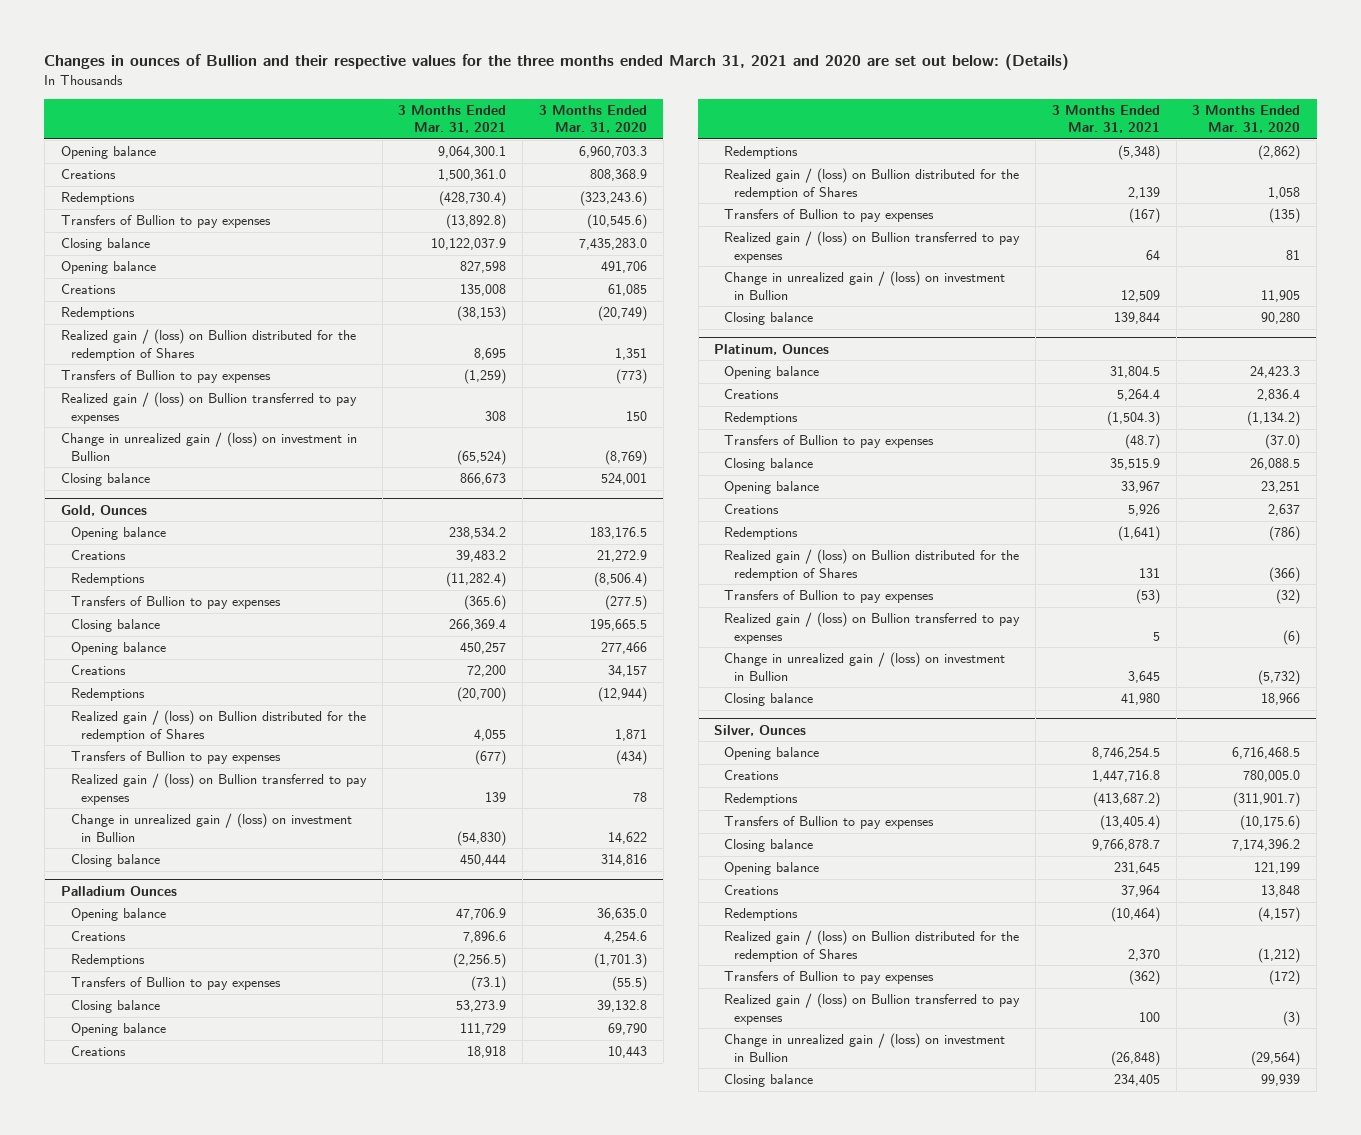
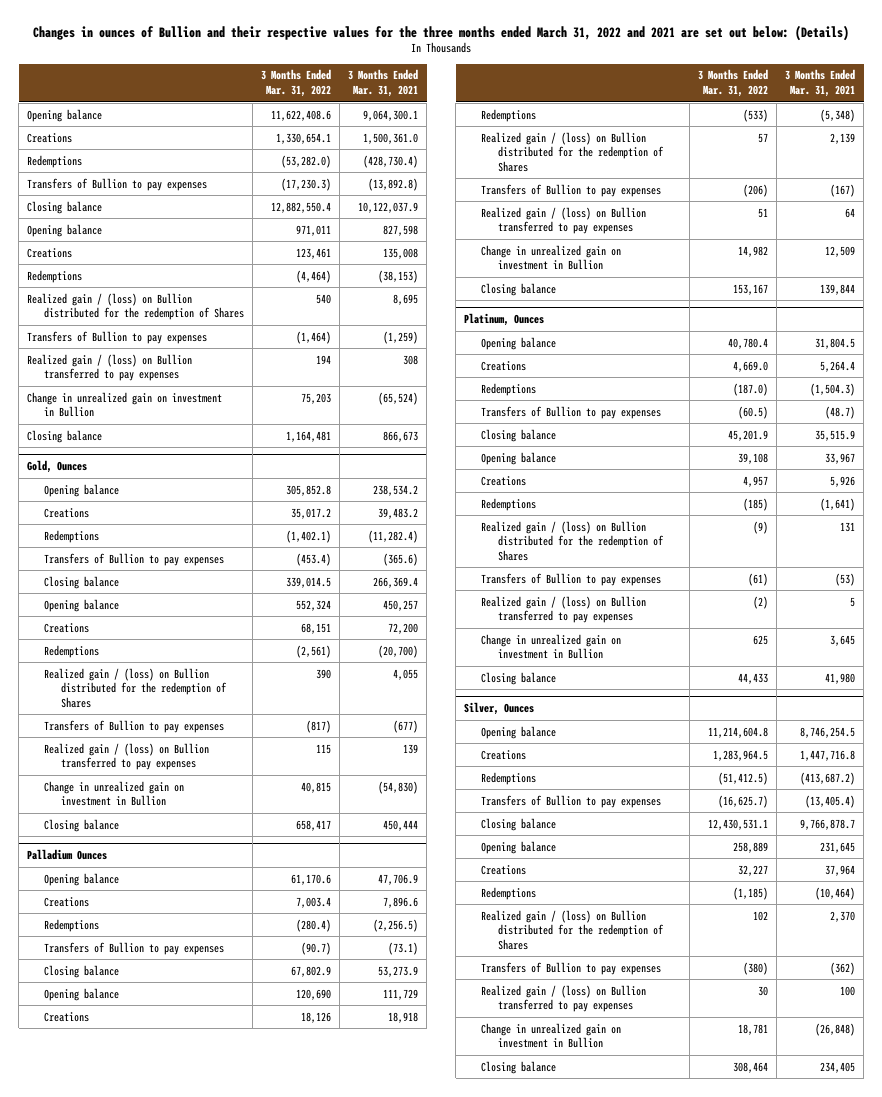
- Changes in ounces of Bullion and their respective values for the three months ended March 31, 2021 and 2020 are set out below: (Details)
+ Changes in ounces of Bullion and their respective values for the three months ended March 31, 2022 and 2021 are set out below: (Details)
- | 3 Months Ended Mar. 31, 2021 | 3 Months Ended Mar. 31, 2020
+ | 3 Months Ended Mar. 31, 2022 | 3 Months Ended Mar. 31, 2021
- Change in unrealized gain / (loss) on investment in Bullion | (65,524) | (8,769)
+ Change in unrealized gain on investment in Bullion | 75,203 | (65,524)
@ Gold, Ounces
- Change in unrealized gain / (loss) on investment in Bullion | (54,830) | 14,622
+ Change in unrealized gain on investment in Bullion | 40,815 | (54,830)
@ Palladium Ounces
- Change in unrealized gain / (loss) on investment in Bullion | 12,509 | 11,905
+ Change in unrealized gain on investment in Bullion | 14,982 | 12,509
@ Platinum, Ounces
- Change in unrealized gain / (loss) on investment in Bullion | 3,645 | (5,732)
+ Change in unrealized gain on investment in Bullion | 625 | 3,645
@ Silver, Ounces
- Change in unrealized gain / (loss) on investment in Bullion | (26,848) | (29,564)
+ Change in unrealized gain on investment in Bullion | 18,781 | (26,848)

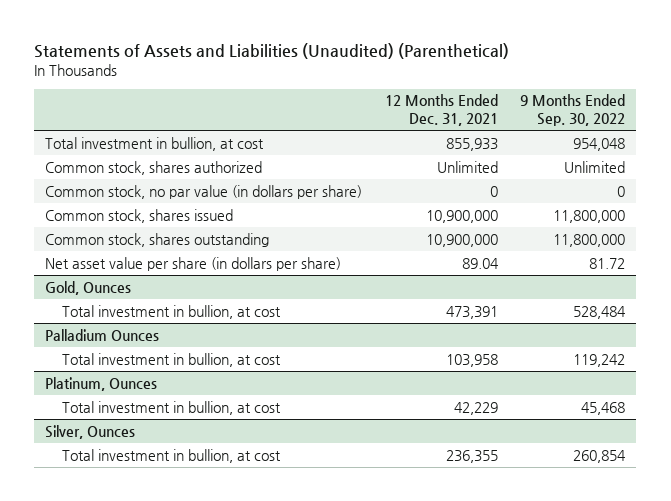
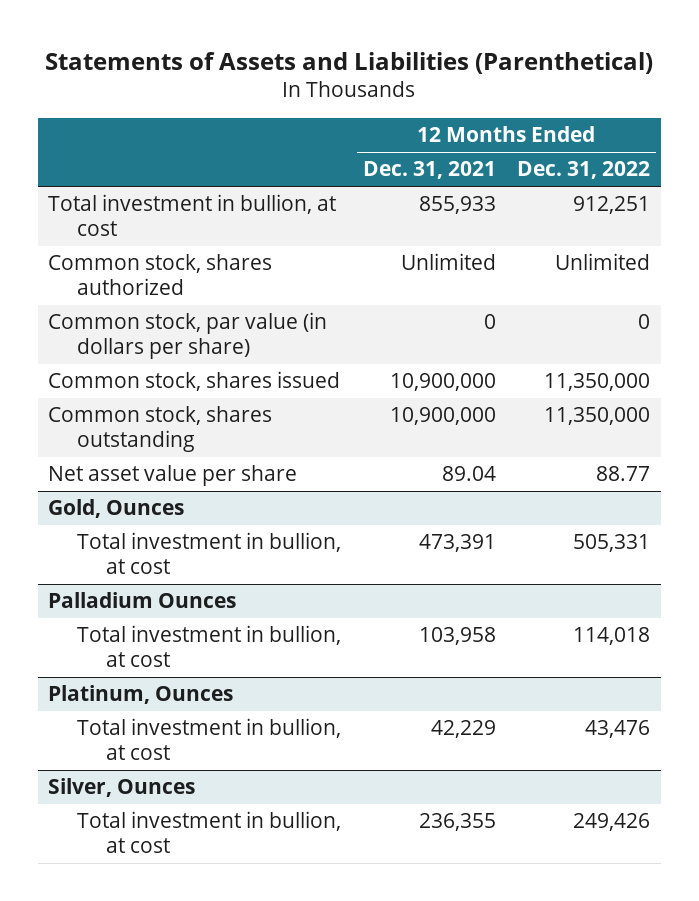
- Statements of Assets and Liabilities (Unaudited) (Parenthetical)
+ Statements of Assets and Liabilities (Parenthetical)
- | 12 Months Ended Dec. 31, 2021 | 9 Months Ended Sep. 30, 2022
+ | 12 Months Ended Dec. 31, 2021 | 12 Months Ended Dec. 31, 2022
- Common stock, no par value (in dollars per share) | 0 | 0
+ Common stock, par value (in dollars per share) | 0 | 0
- Net asset value per share (in dollars per share) | 89.04 | 81.72
+ Net asset value per share | 89.04 | 88.77

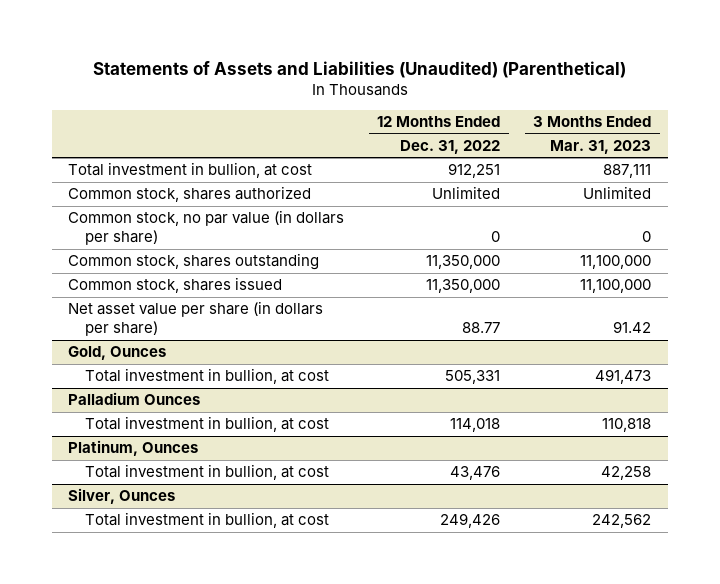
- Statements of Assets and Liabilities (Parenthetical)
+ Statements of Assets and Liabilities (Unaudited) (Parenthetical)
- | 12 Months Ended Dec. 31, 2021 | 12 Months Ended Dec. 31, 2022
+ | 12 Months Ended Dec. 31, 2022 | 3 Months Ended Mar. 31, 2023
- Common stock, par value (in dollars per share) | 0 | 0
+ Common stock, no par value (in dollars per share) | 0 | 0
- Net asset value per share | 89.04 | 88.77
moved down: Common stock, shares issued | 11,350,000 | 11,100,000
+ Net asset value per share (in dollars per share) | 88.77 | 91.42

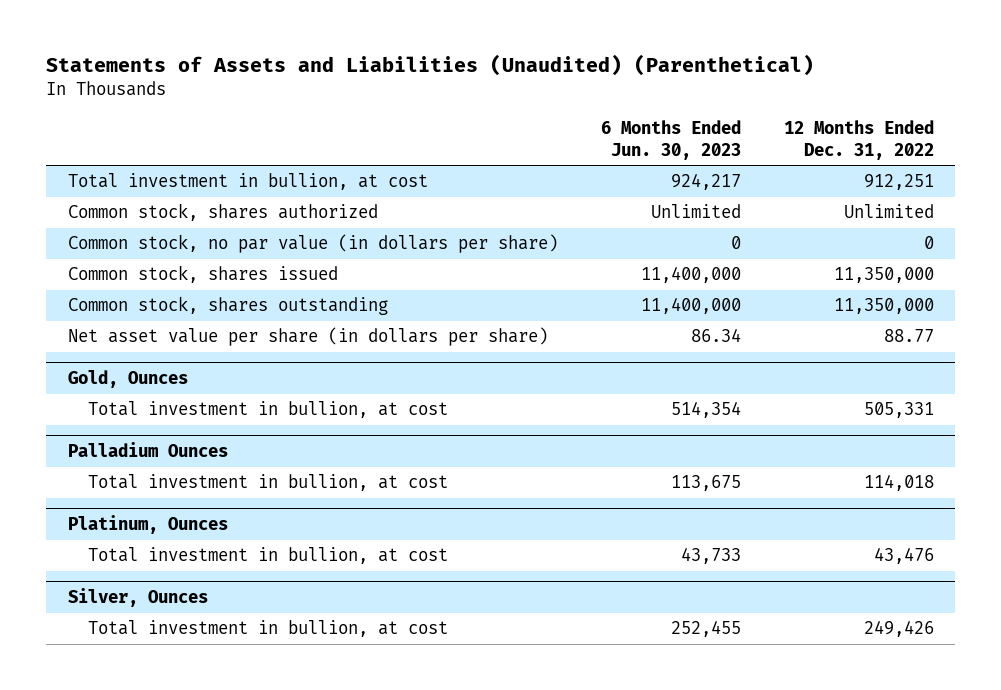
- | 12 Months Ended Dec. 31, 2022 | 3 Months Ended Mar. 31, 2023
+ | 6 Months Ended Jun. 30, 2023 | 12 Months Ended Dec. 31, 2022
moved down: Common stock, shares outstanding | 11,400,000 | 11,350,000

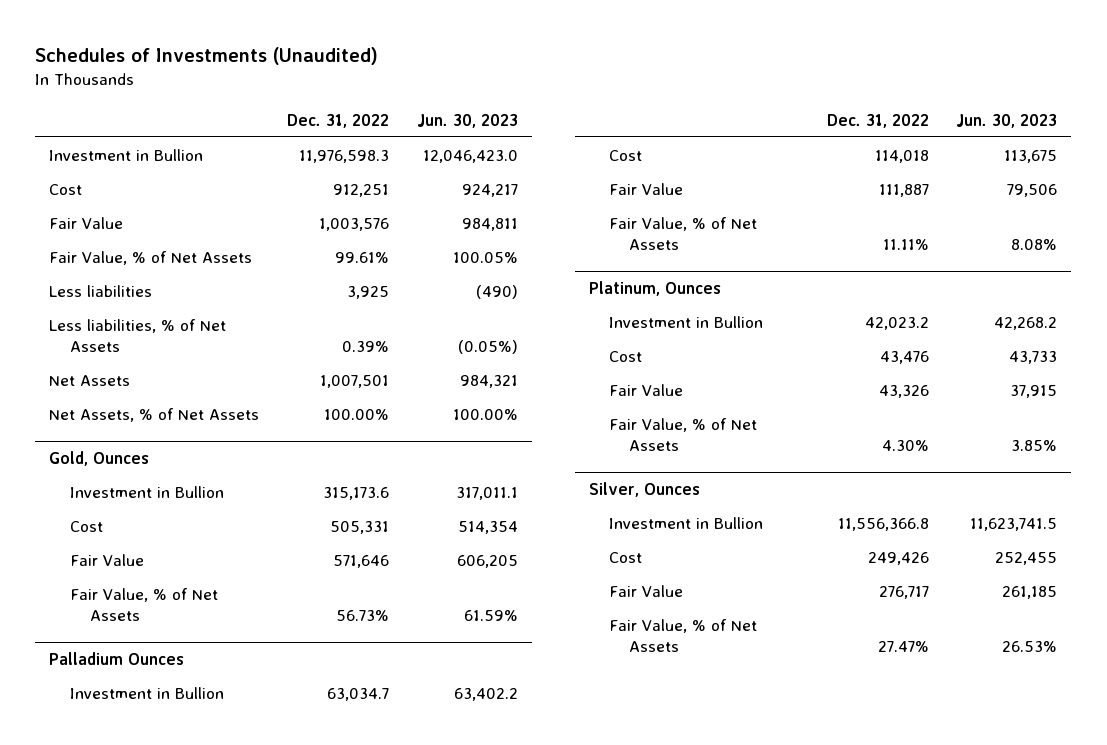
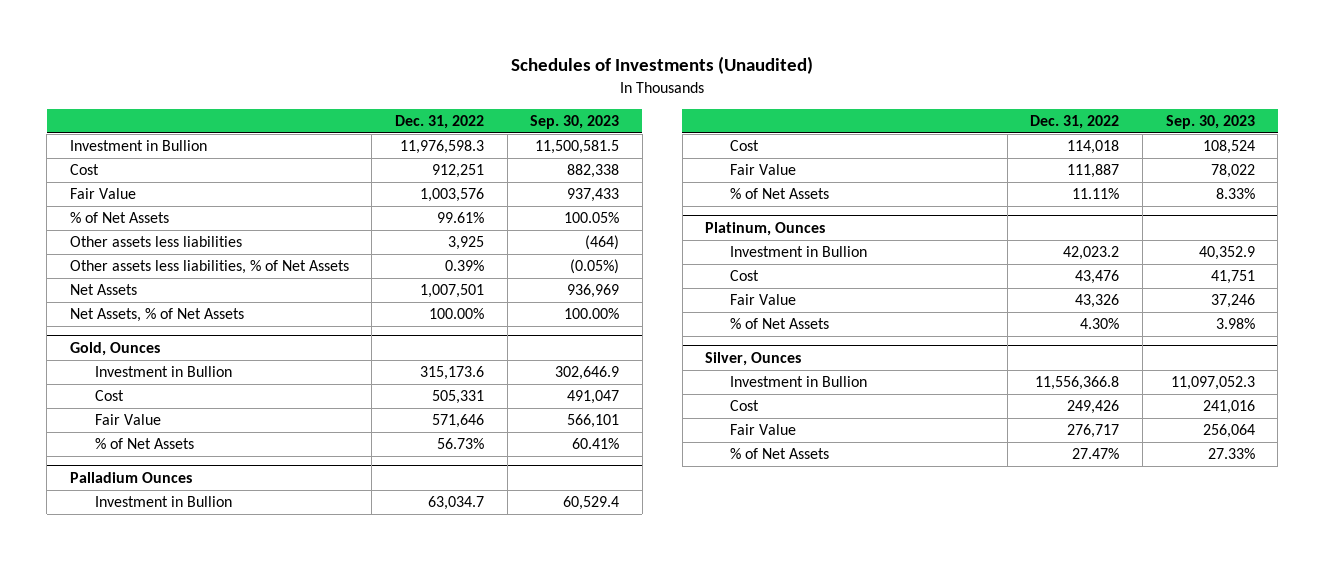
- | Dec. 31, 2022 | Jun. 30, 2023
+ | Dec. 31, 2022 | Sep. 30, 2023
- Fair Value, % of Net Assets | 99.61% | 100.05%
- Less liabilities | 3,925 | (490)
- Less liabilities, % of Net Assets | 0.39% | (0.05%)
+ % of Net Assets | 99.61% | 100.05%
+ Other assets less liabilities | 3,925 | (464)
+ Other assets less liabilities, % of Net Assets | 0.39% | (0.05%)
@ Gold, Ounces
- Fair Value, % of Net Assets | 56.73% | 61.59%
+ % of Net Assets | 56.73% | 60.41%
@ Palladium Ounces
- Fair Value, % of Net Assets | 11.11% | 8.08%
+ % of Net Assets | 11.11% | 8.33%
@ Platinum, Ounces
- Fair Value, % of Net Assets | 4.30% | 3.85%
+ % of Net Assets | 4.30% | 3.98%
@ Silver, Ounces
- Fair Value, % of Net Assets | 27.47% | 26.53%
+ % of Net Assets | 27.47% | 27.33%

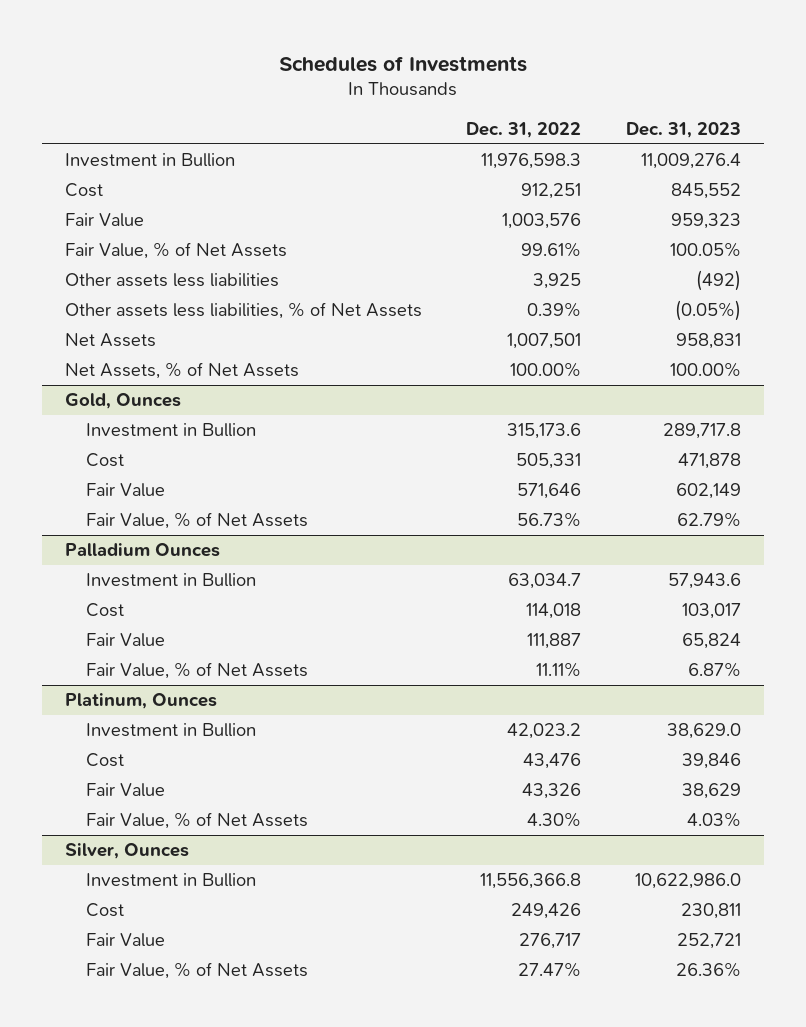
- Schedules of Investments (Unaudited)
+ Schedules of Investments
- | Dec. 31, 2022 | Sep. 30, 2023
+ | Dec. 31, 2022 | Dec. 31, 2023
- % of Net Assets | 99.61% | 100.05%
+ Fair Value, % of Net Assets | 99.61% | 100.05%
@ Gold, Ounces
- % of Net Assets | 56.73% | 60.41%
+ Fair Value, % of Net Assets | 56.73% | 62.79%
@ Palladium Ounces
- % of Net Assets | 11.11% | 8.33%
+ Fair Value, % of Net Assets | 11.11% | 6.87%
@ Platinum, Ounces
- % of Net Assets | 4.30% | 3.98%
+ Fair Value, % of Net Assets | 4.30% | 4.03%
@ Silver, Ounces
- % of Net Assets | 27.47% | 27.33%
+ Fair Value, % of Net Assets | 27.47% | 26.36%

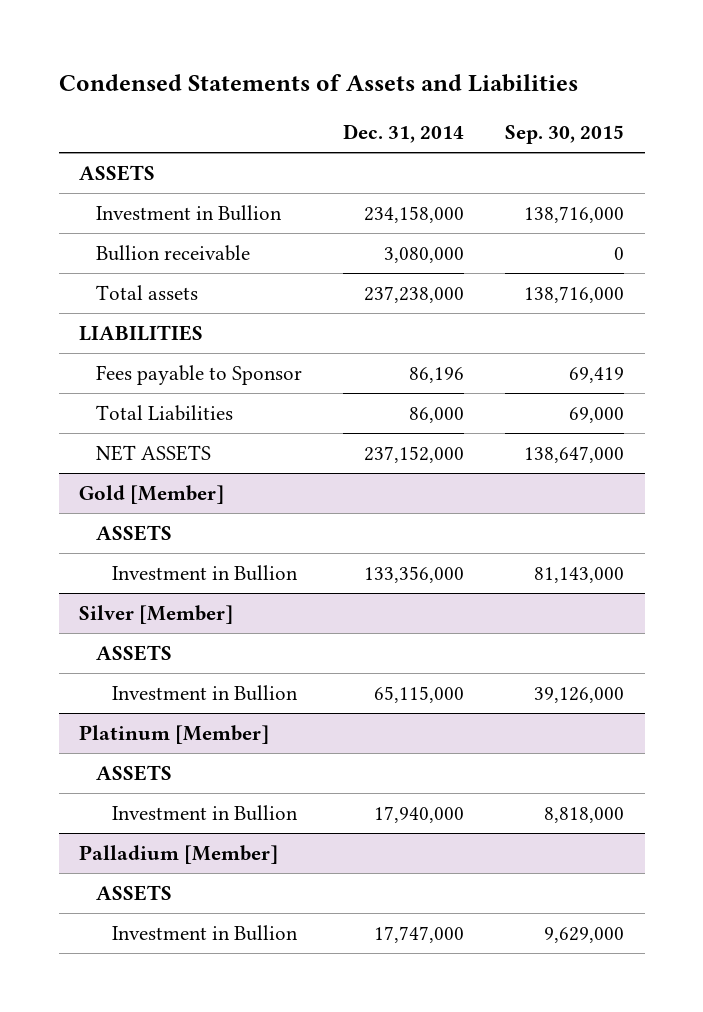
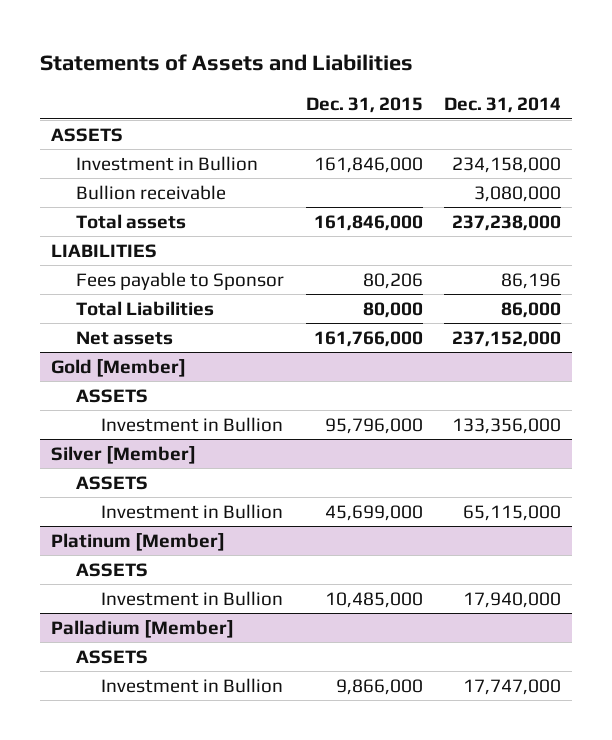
- Condensed Statements of Assets and Liabilities
+ Statements of Assets and Liabilities
- | Dec. 31, 2014 | Sep. 30, 2015
+ | Dec. 31, 2015 | Dec. 31, 2014
- NET ASSETS | 237,152,000 | 138,647,000
+ Net assets | 161,766,000 | 237,152,000

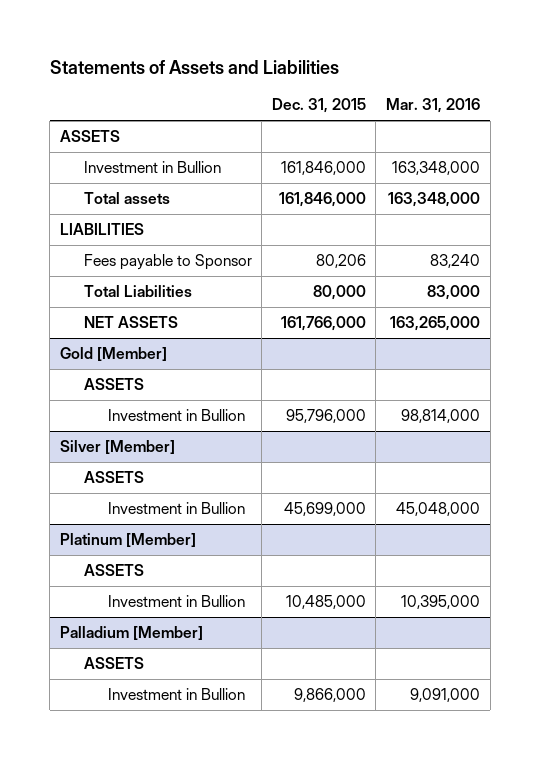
- | Dec. 31, 2015 | Dec. 31, 2014
+ | Dec. 31, 2015 | Mar. 31, 2016
- Bullion receivable | | 3,080,000
- Net assets | 161,766,000 | 237,152,000
+ NET ASSETS | 161,766,000 | 163,265,000

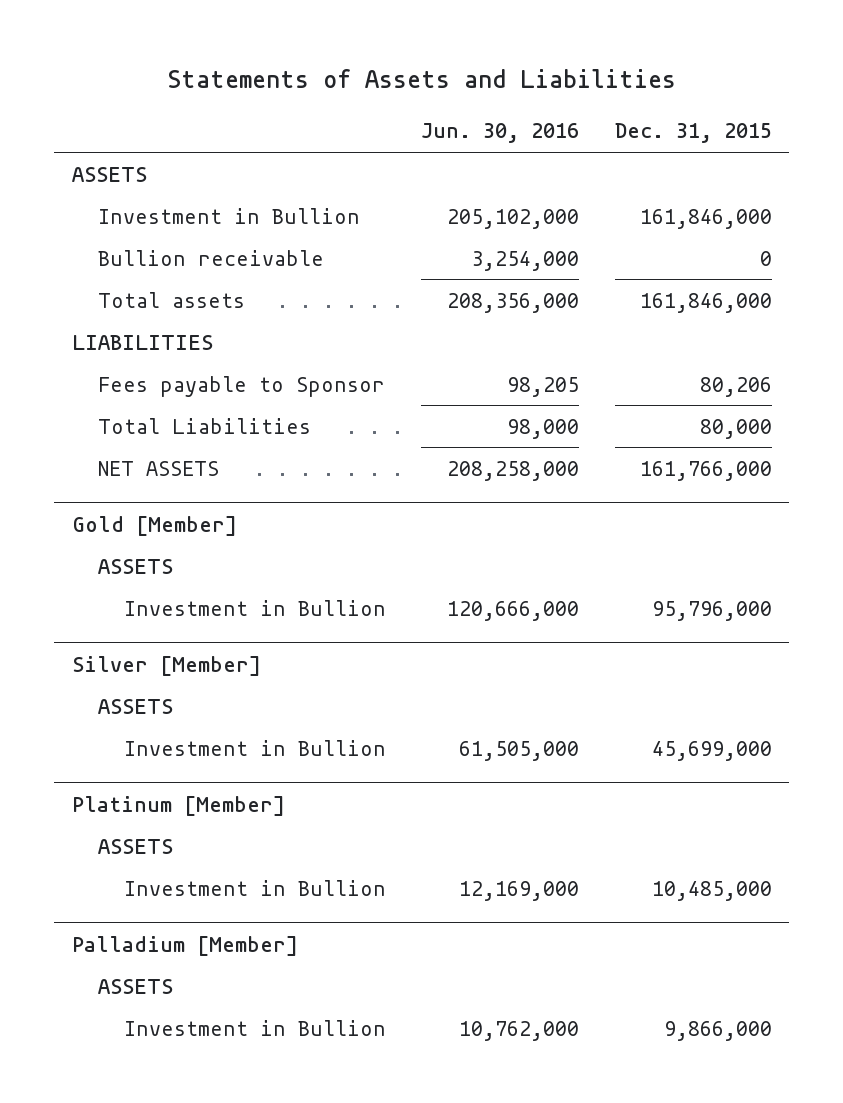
- | Dec. 31, 2015 | Mar. 31, 2016
+ | Jun. 30, 2016 | Dec. 31, 2015
+ Bullion receivable | 3,254,000 | 0

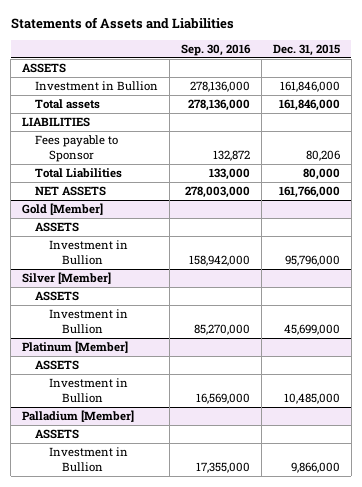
- | Jun. 30, 2016 | Dec. 31, 2015
+ | Sep. 30, 2016 | Dec. 31, 2015
- Bullion receivable | 3,254,000 | 0

